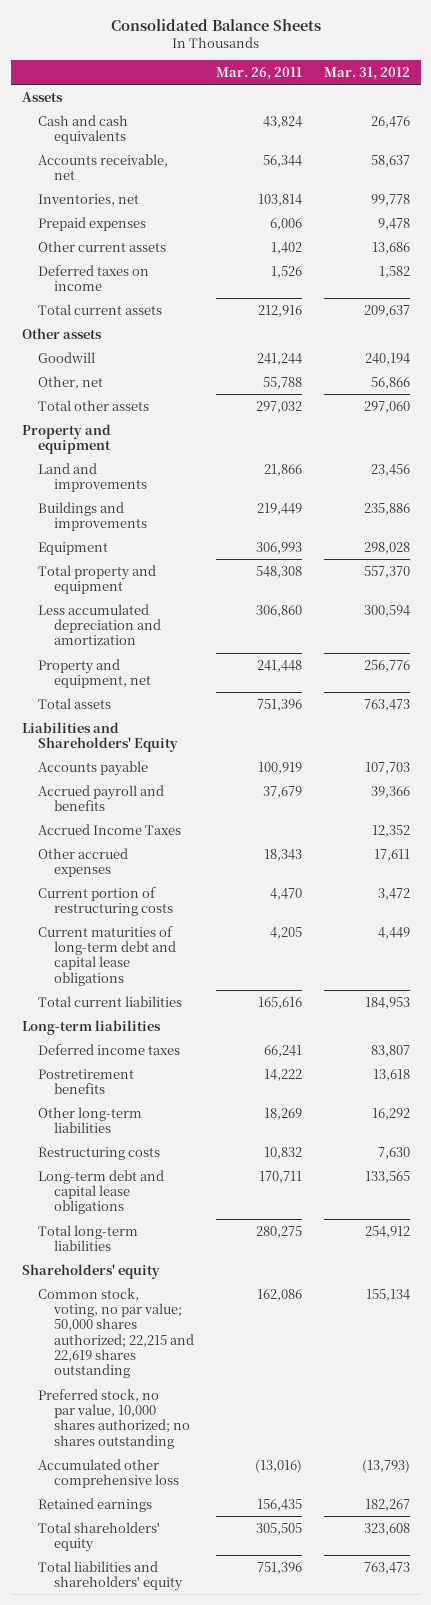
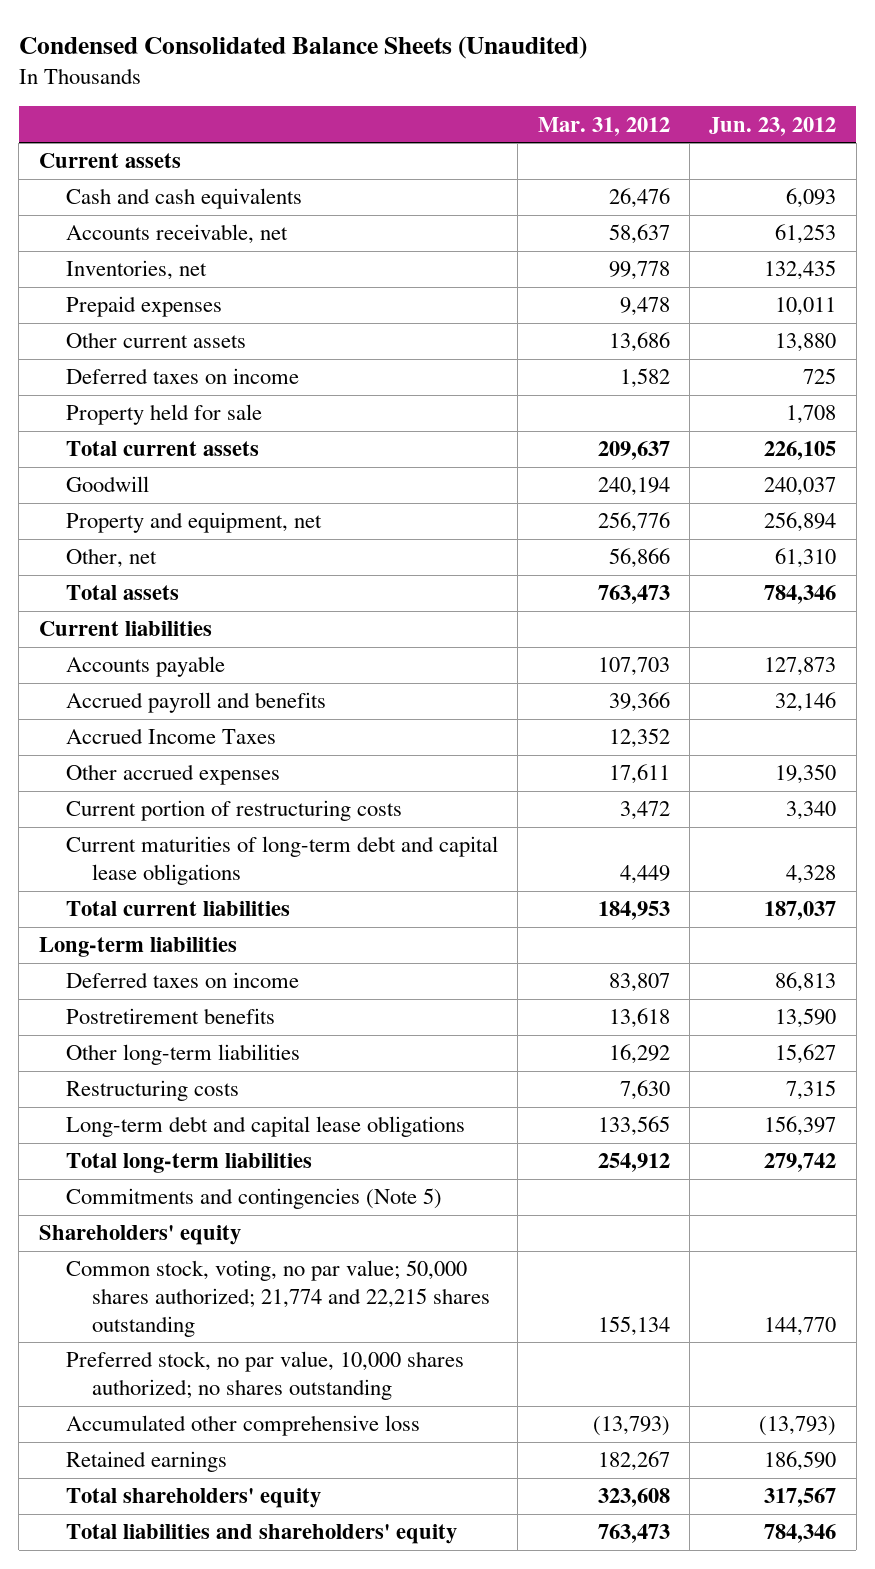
- Consolidated Balance Sheets
+ Condensed Consolidated Balance Sheets (Unaudited)
- | Mar. 26, 2011 | Mar. 31, 2012
+ | Mar. 31, 2012 | Jun. 23, 2012
- Assets
+ Current assets
+ Property held for sale | | 1,708
- Other assets
- Total other assets | 297,032 | 297,060
- Property and equipment
- Land and improvements | 21,866 | 23,456
- Buildings and improvements | 219,449 | 235,886
- Equipment | 306,993 | 298,028
- Total property and equipment | 548,308 | 557,370
- Less accumulated depreciation and amortization | 306,860 | 300,594
moved down: Other, net | 56,866 | 61,310
- Liabilities and Shareholders' Equity
+ Current liabilities
- Deferred income taxes | 66,241 | 83,807
+ Deferred taxes on income | 83,807 | 86,813
+ Commitments and contingencies (Note 5)
- Common stock, voting, no par value; 50,000 shares authorized; 22,215 and 22,619 shares outstanding | 162,086 | 155,134
+ Common stock, voting, no par value; 50,000 shares authorized; 21,774 and 22,215 shares outstanding | 155,134 | 144,770

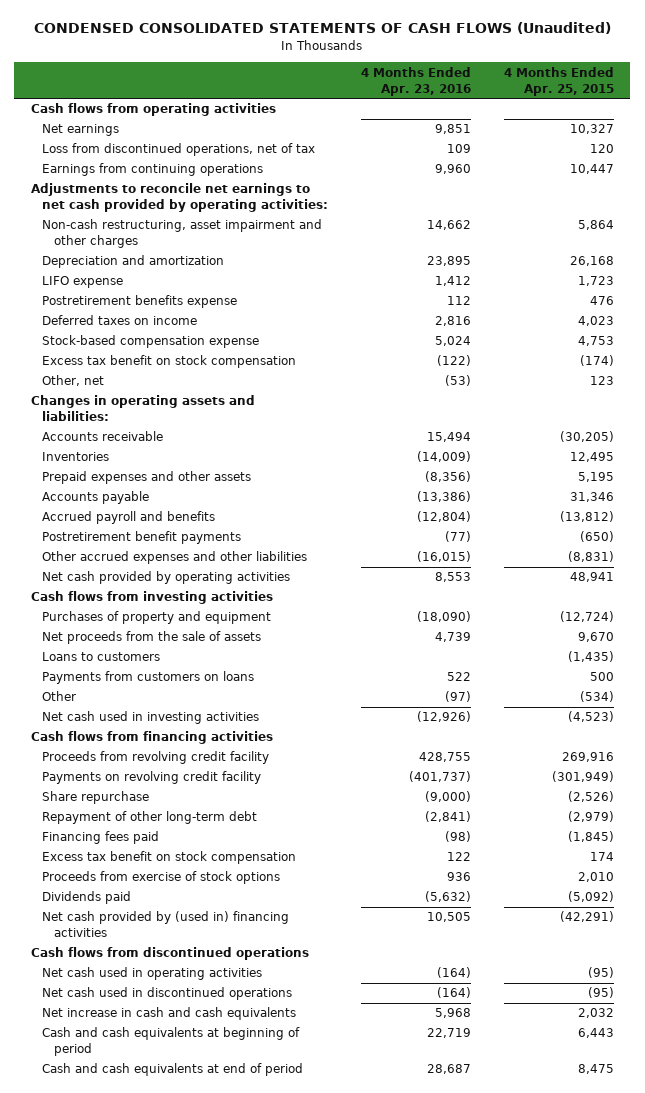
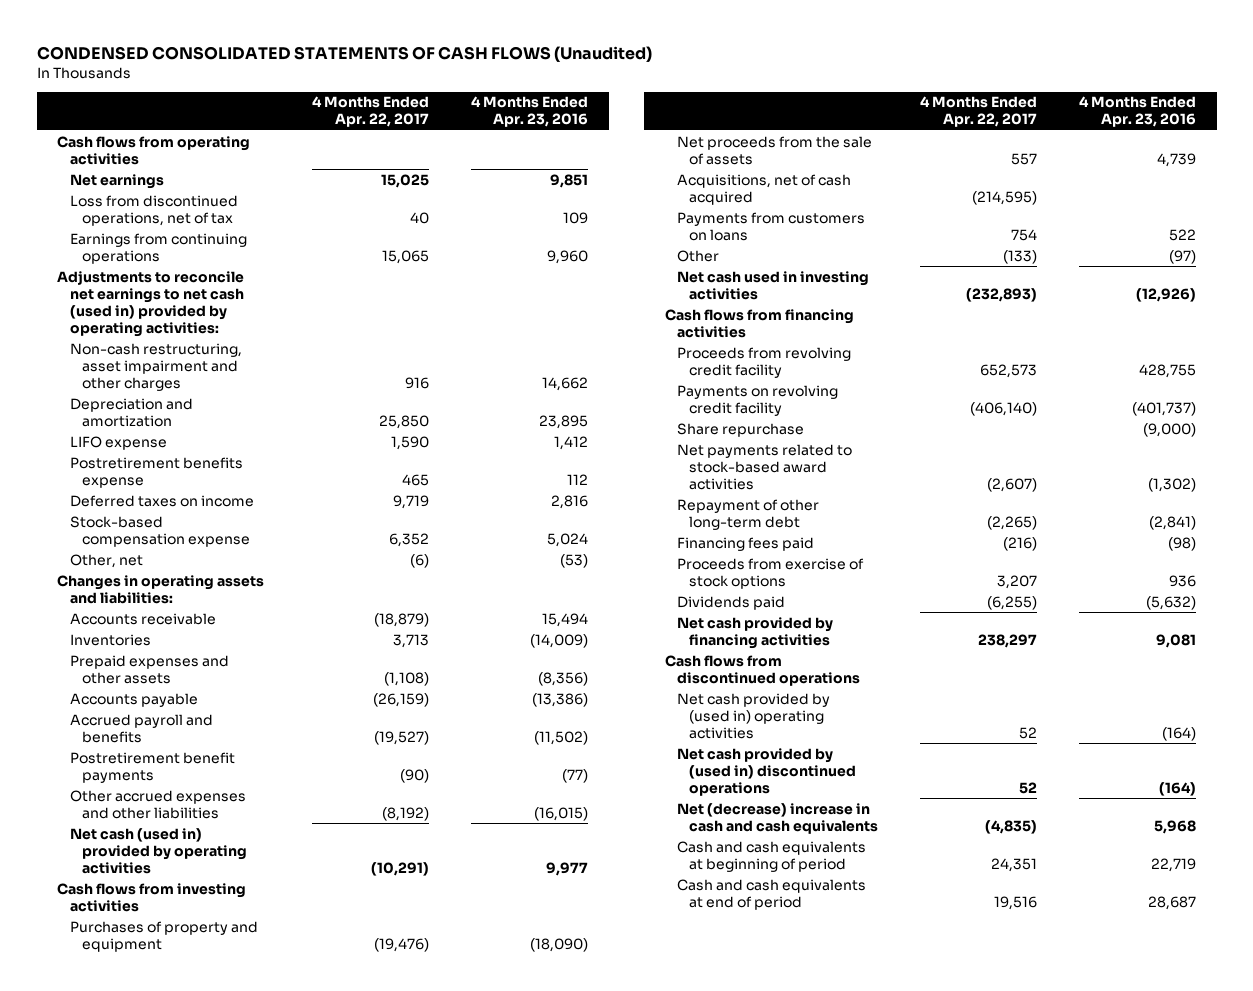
- | 4 Months Ended Apr. 23, 2016 | 4 Months Ended Apr. 25, 2015
+ | 4 Months Ended Apr. 22, 2017 | 4 Months Ended Apr. 23, 2016
- Adjustments to reconcile net earnings to net cash provided by operating activities:
+ Adjustments to reconcile net earnings to net cash (used in) provided by operating activities:
- Excess tax benefit on stock compensation | (122) | (174)
- Accrued payroll and benefits | (12,804) | (13,812)
+ Accrued payroll and benefits | (19,527) | (11,502)
- Net cash provided by operating activities | 8,553 | 48,941
+ Net cash (used in) provided by operating activities | (10,291) | 9,977
- Loans to customers | | (1,435)
+ Acquisitions, net of cash acquired | (214,595) |
+ Net payments related to stock-based award activities | (2,607) | (1,302)
- Excess tax benefit on stock compensation | 122 | 174
- Net cash provided by (used in) financing activities | 10,505 | (42,291)
+ Net cash provided by financing activities | 238,297 | 9,081
- Net cash used in operating activities | (164) | (95)
- Net cash used in discontinued operations | (164) | (95)
- Net increase in cash and cash equivalents | 5,968 | 2,032
+ Net cash provided by (used in) operating activities | 52 | (164)
+ Net cash provided by (used in) discontinued operations | 52 | (164)
+ Net (decrease) increase in cash and cash equivalents | (4,835) | 5,968

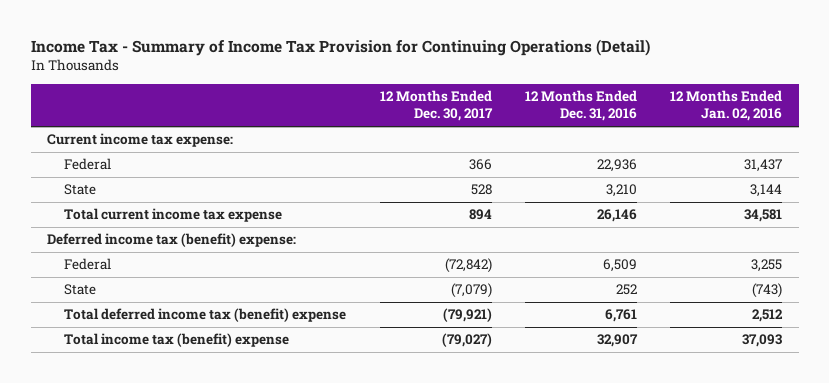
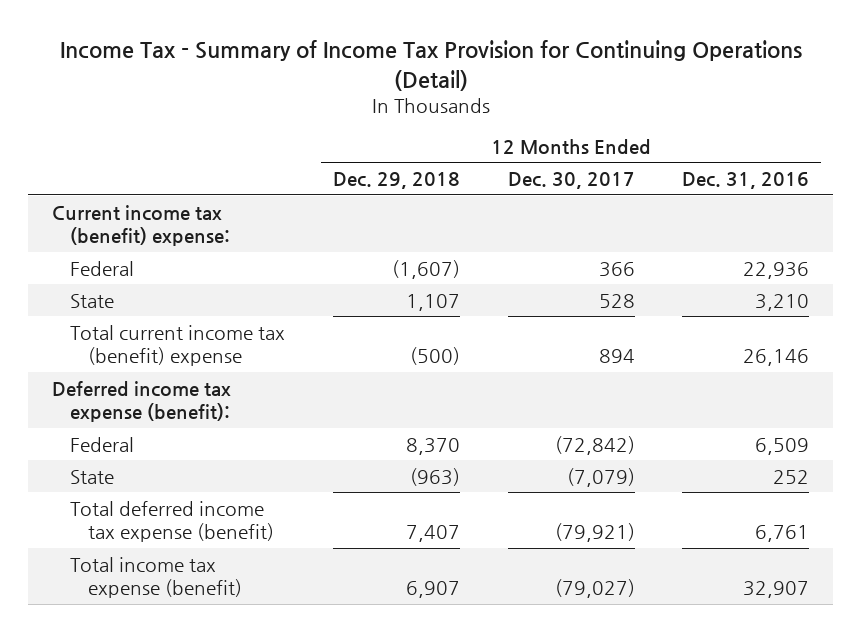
- | 12 Months Ended Dec. 30, 2017 | 12 Months Ended Dec. 31, 2016 | 12 Months Ended Jan. 02, 2016
+ | 12 Months Ended Dec. 29, 2018 | 12 Months Ended Dec. 30, 2017 | 12 Months Ended Dec. 31, 2016
- Current income tax expense:
+ Current income tax (benefit) expense:
- Total current income tax expense | 894 | 26,146 | 34,581
- Deferred income tax (benefit) expense:
+ Total current income tax (benefit) expense | (500) | 894 | 26,146
+ Deferred income tax expense (benefit):
- Total deferred income tax (benefit) expense | (79,921) | 6,761 | 2,512
- Total income tax (benefit) expense | (79,027) | 32,907 | 37,093
+ Total deferred income tax expense (benefit) | 7,407 | (79,921) | 6,761
+ Total income tax expense (benefit) | 6,907 | (79,027) | 32,907

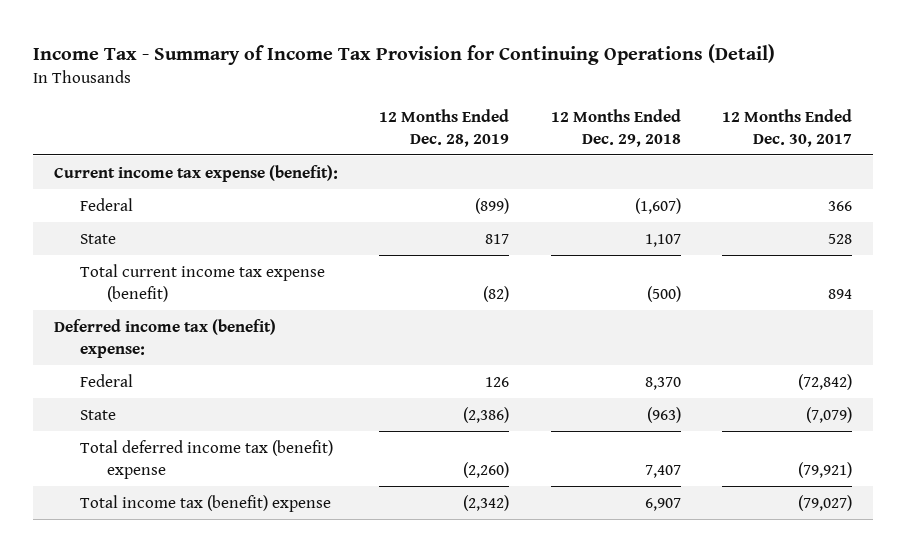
- | 12 Months Ended Dec. 29, 2018 | 12 Months Ended Dec. 30, 2017 | 12 Months Ended Dec. 31, 2016
+ | 12 Months Ended Dec. 28, 2019 | 12 Months Ended Dec. 29, 2018 | 12 Months Ended Dec. 30, 2017
- Current income tax (benefit) expense:
+ Current income tax expense (benefit):
- Total current income tax (benefit) expense | (500) | 894 | 26,146
- Deferred income tax expense (benefit):
+ Total current income tax expense (benefit) | (82) | (500) | 894
+ Deferred income tax (benefit) expense:
- Total deferred income tax expense (benefit) | 7,407 | (79,921) | 6,761
- Total income tax expense (benefit) | 6,907 | (79,027) | 32,907
+ Total deferred income tax (benefit) expense | (2,260) | 7,407 | (79,921)
+ Total income tax (benefit) expense | (2,342) | 6,907 | (79,027)

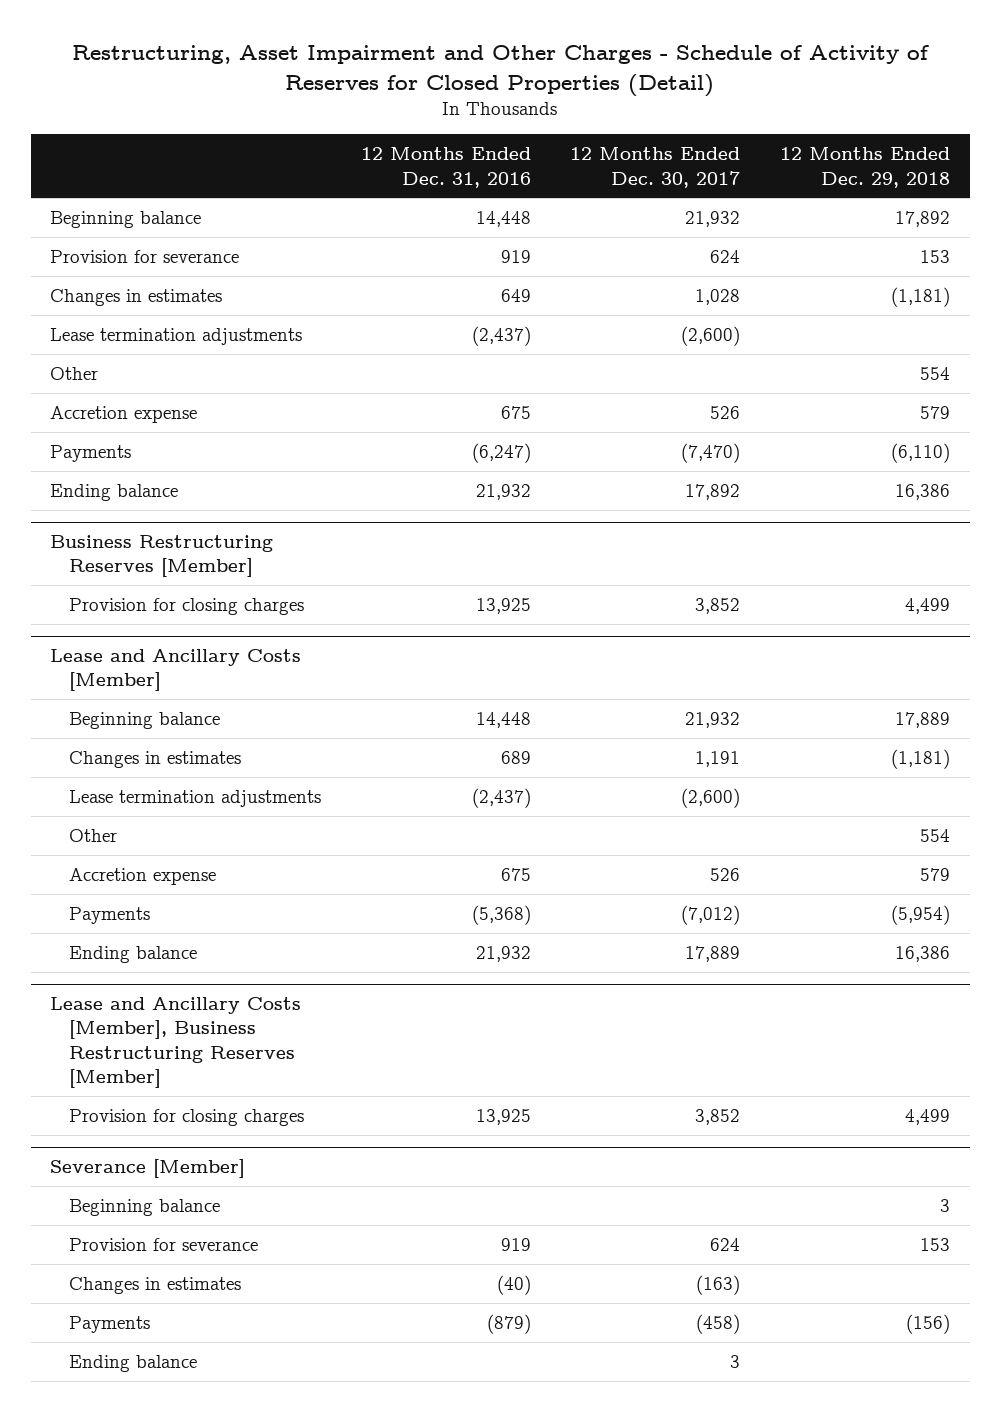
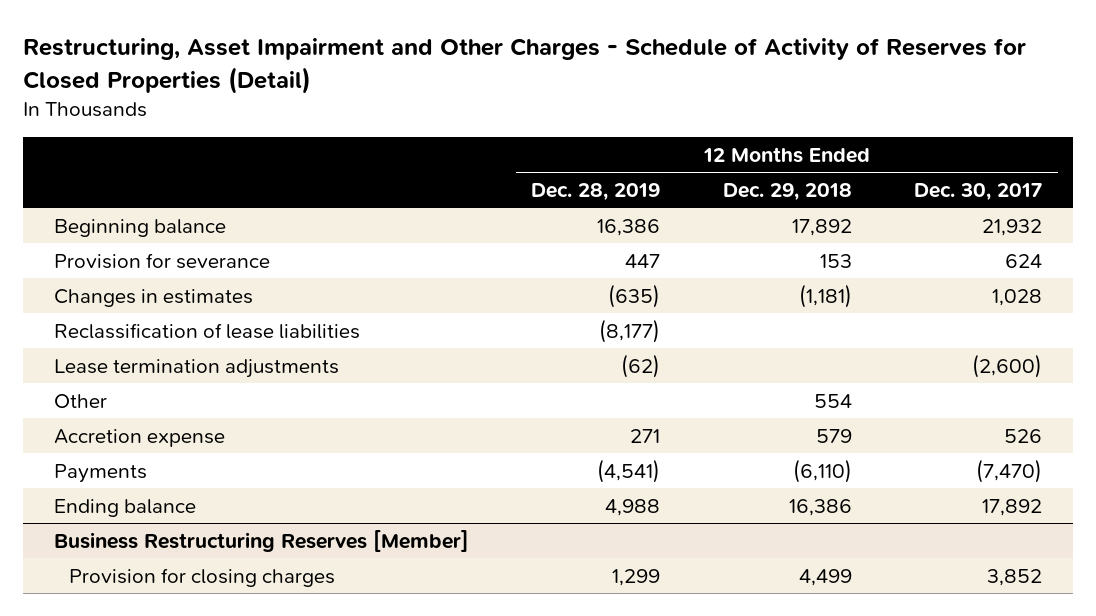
- | 12 Months Ended Dec. 31, 2016 | 12 Months Ended Dec. 30, 2017 | 12 Months Ended Dec. 29, 2018
+ | 12 Months Ended Dec. 28, 2019 | 12 Months Ended Dec. 29, 2018 | 12 Months Ended Dec. 30, 2017
+ Reclassification of lease liabilities | (8,177) | |
- Lease and Ancillary Costs [Member]
- Beginning balance | 14,448 | 21,932 | 17,889
- Changes in estimates | 689 | 1,191 | (1,181)
- Lease termination adjustments | (2,437) | (2,600) |
- Other | | | 554
- Accretion expense | 675 | 526 | 579
- Payments | (5,368) | (7,012) | (5,954)
- Ending balance | 21,932 | 17,889 | 16,386
- Lease and Ancillary Costs [Member], Business Restructuring Reserves [Member]
- Provision for closing charges | 13,925 | 3,852 | 4,499
- Severance [Member]
- Beginning balance | | | 3
- Provision for severance | 919 | 624 | 153
- Changes in estimates | (40) | (163) |
- Payments | (879) | (458) | (156)
- Ending balance | | 3 |

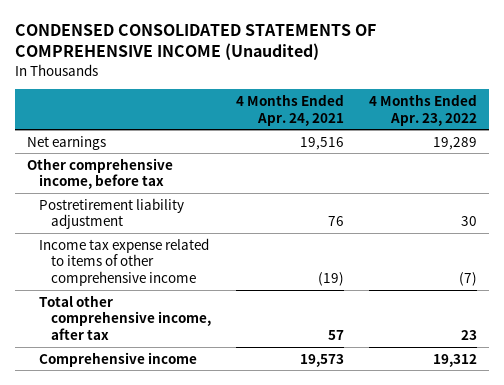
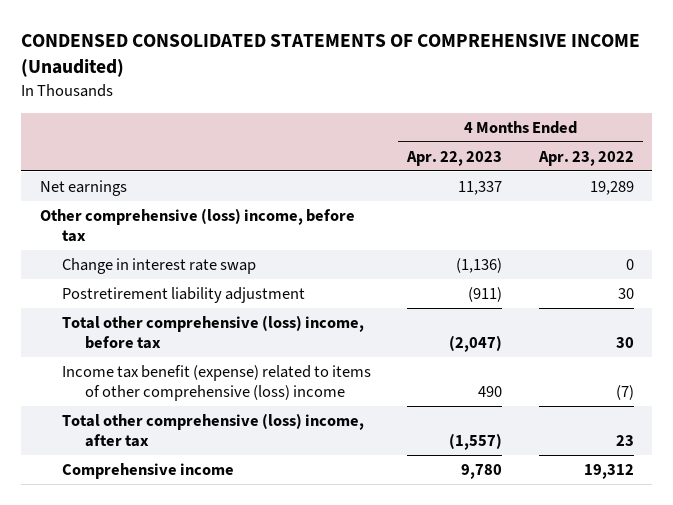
- | 4 Months Ended Apr. 24, 2021 | 4 Months Ended Apr. 23, 2022
+ | 4 Months Ended Apr. 22, 2023 | 4 Months Ended Apr. 23, 2022
- Other comprehensive income, before tax
+ Other comprehensive (loss) income, before tax
+ Change in interest rate swap | (1,136) | 0
- Income tax expense related to items of other comprehensive income | (19) | (7)
- Total other comprehensive income, after tax | 57 | 23
+ Total other comprehensive (loss) income, before tax | (2,047) | 30
+ Income tax benefit (expense) related to items of other comprehensive (loss) income | 490 | (7)
+ Total other comprehensive (loss) income, after tax | (1,557) | 23

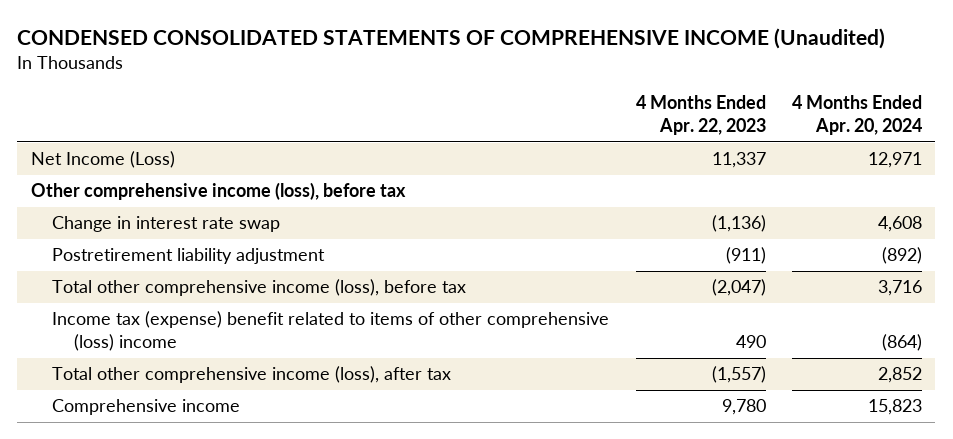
- | 4 Months Ended Apr. 22, 2023 | 4 Months Ended Apr. 23, 2022
+ | 4 Months Ended Apr. 22, 2023 | 4 Months Ended Apr. 20, 2024
- Net earnings | 11,337 | 19,289
- Other comprehensive (loss) income, before tax
+ Net Income (Loss) | 11,337 | 12,971
+ Other comprehensive income (loss), before tax
- Total other comprehensive (loss) income, before tax | (2,047) | 30
- Income tax benefit (expense) related to items of other comprehensive (loss) income | 490 | (7)
- Total other comprehensive (loss) income, after tax | (1,557) | 23
+ Total other comprehensive income (loss), before tax | (2,047) | 3,716
+ Income tax (expense) benefit related to items of other comprehensive (loss) income | 490 | (864)
+ Total other comprehensive income (loss), after tax | (1,557) | 2,852

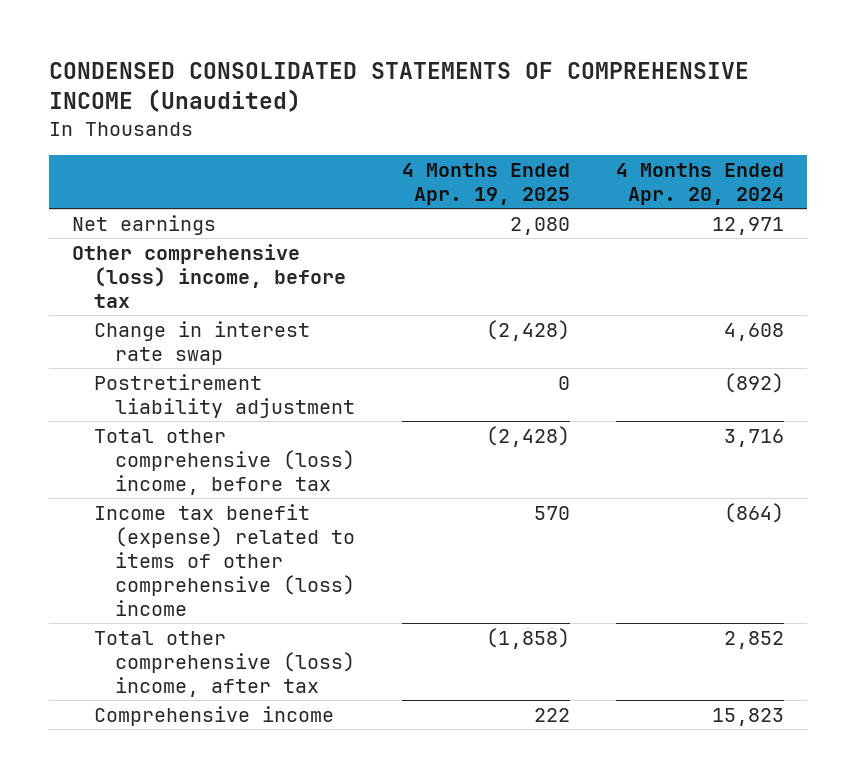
- | 4 Months Ended Apr. 22, 2023 | 4 Months Ended Apr. 20, 2024
+ | 4 Months Ended Apr. 19, 2025 | 4 Months Ended Apr. 20, 2024
- Net Income (Loss) | 11,337 | 12,971
- Other comprehensive income (loss), before tax
+ Net earnings | 2,080 | 12,971
+ Other comprehensive (loss) income, before tax
- Total other comprehensive income (loss), before tax | (2,047) | 3,716
- Income tax (expense) benefit related to items of other comprehensive (loss) income | 490 | (864)
- Total other comprehensive income (loss), after tax | (1,557) | 2,852
+ Total other comprehensive (loss) income, before tax | (2,428) | 3,716
+ Income tax benefit (expense) related to items of other comprehensive (loss) income | 570 | (864)
+ Total other comprehensive (loss) income, after tax | (1,858) | 2,852

